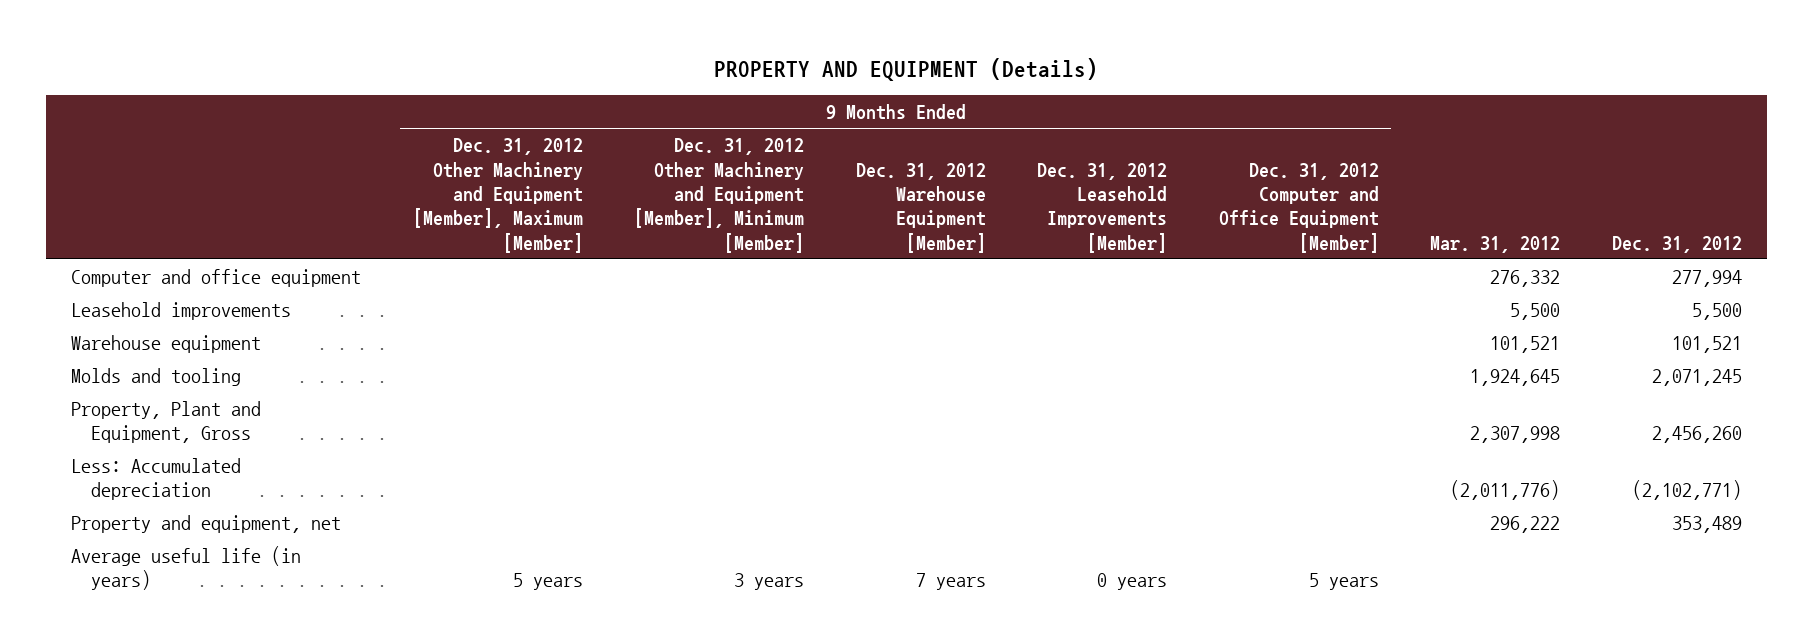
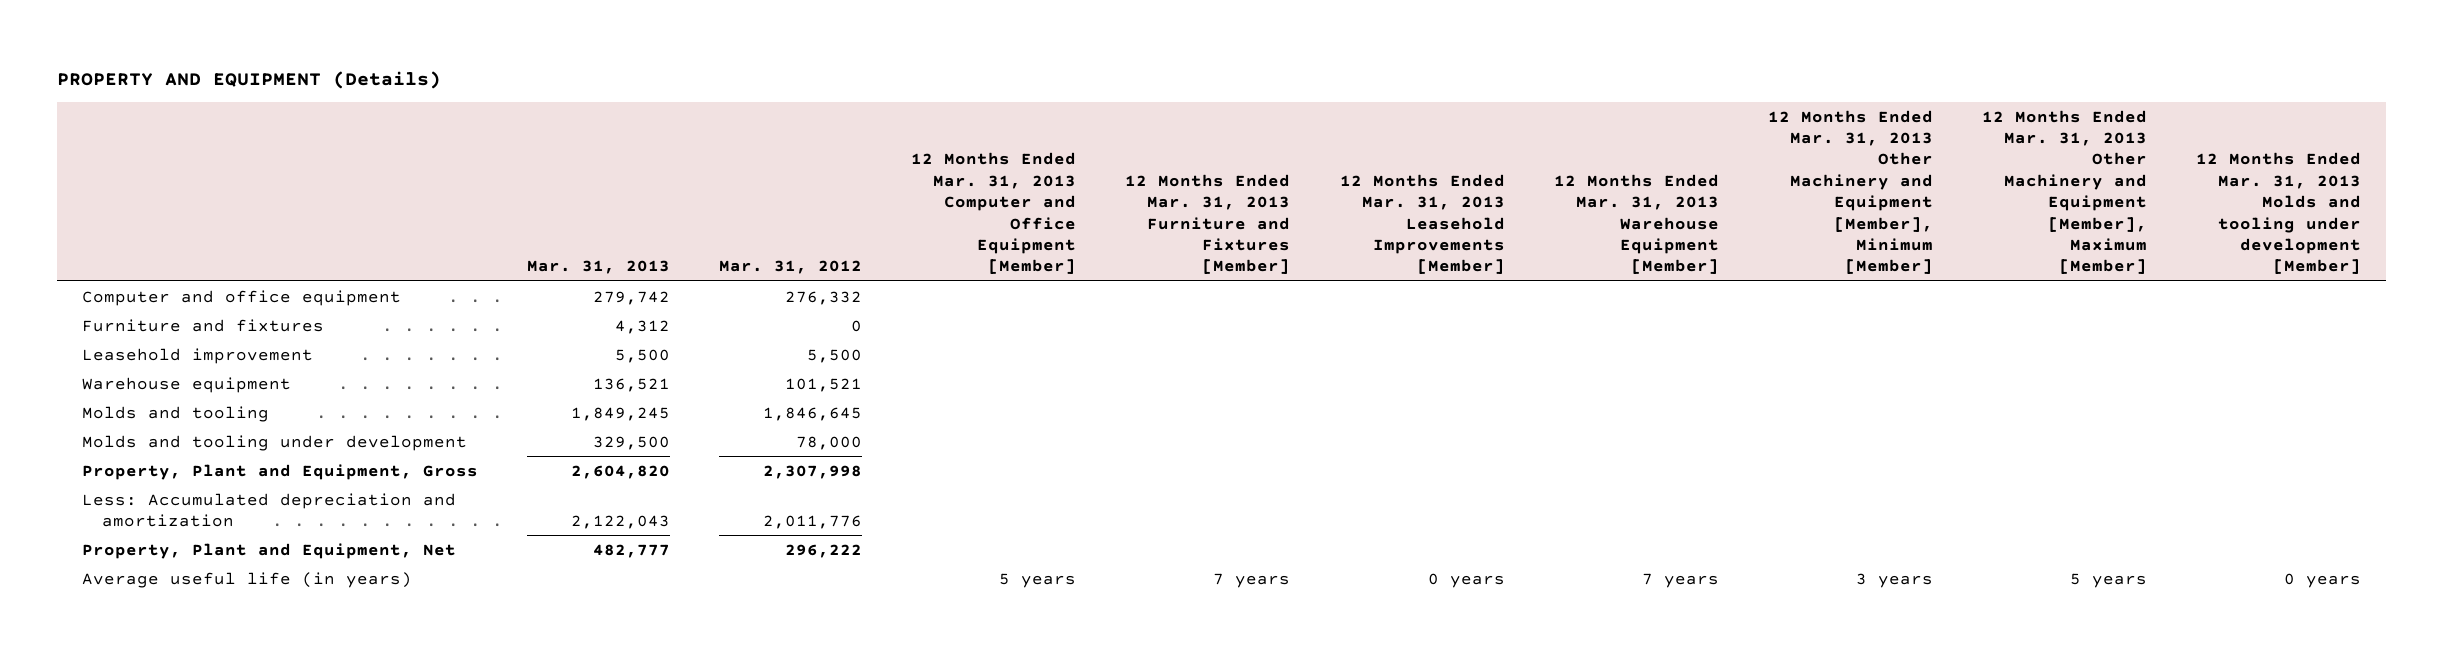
- | 9 Months Ended Dec. 31, 2012 Other Machinery and Equipment [Member], Maximum [Member] | 9 Months Ended Dec. 31, 2012 Other Machinery and Equipment [Member], Minimum [Member] | 9 Months Ended Dec. 31, 2012 Warehouse Equipment [Member] | 9 Months Ended Dec. 31, 2012 Leasehold Improvements [Member] | 9 Months Ended Dec. 31, 2012 Computer and Office Equipment [Member] | Mar. 31, 2012 | Dec. 31, 2012
+ | Mar. 31, 2013 | Mar. 31, 2012 | 12 Months Ended Mar. 31, 2013 Computer and Office Equipment [Member] | 12 Months Ended Mar. 31, 2013 Furniture and Fixtures [Member] | 12 Months Ended Mar. 31, 2013 Leasehold Improvements [Member] | 12 Months Ended Mar. 31, 2013 Warehouse Equipment [Member] | 12 Months Ended Mar. 31, 2013 Other Machinery and Equipment [Member], Minimum [Member] | 12 Months Ended Mar. 31, 2013 Other Machinery and Equipment [Member], Maximum [Member] | 12 Months Ended Mar. 31, 2013 Molds and tooling under development [Member]
- Leasehold improvements | | | | | | 5,500 | 5,500
+ Furniture and fixtures | 4,312 | 0 | | | | | | |
+ Leasehold improvement | 5,500 | 5,500 | | | | | | |
- Molds and tooling | | | | | | 1,924,645 | 2,071,245
+ Molds and tooling | 1,849,245 | 1,846,645 | | | | | | |
+ Molds and tooling under development | 329,500 | 78,000 | | | | | | |
- Less: Accumulated depreciation | | | | | | (2,011,776) | (2,102,771)
- Property and equipment, net | | | | | | 296,222 | 353,489
+ Less: Accumulated depreciation and amortization | 2,122,043 | 2,011,776 | | | | | | |
+ Property, Plant and Equipment, Net | 482,777 | 296,222 | | | | | | |

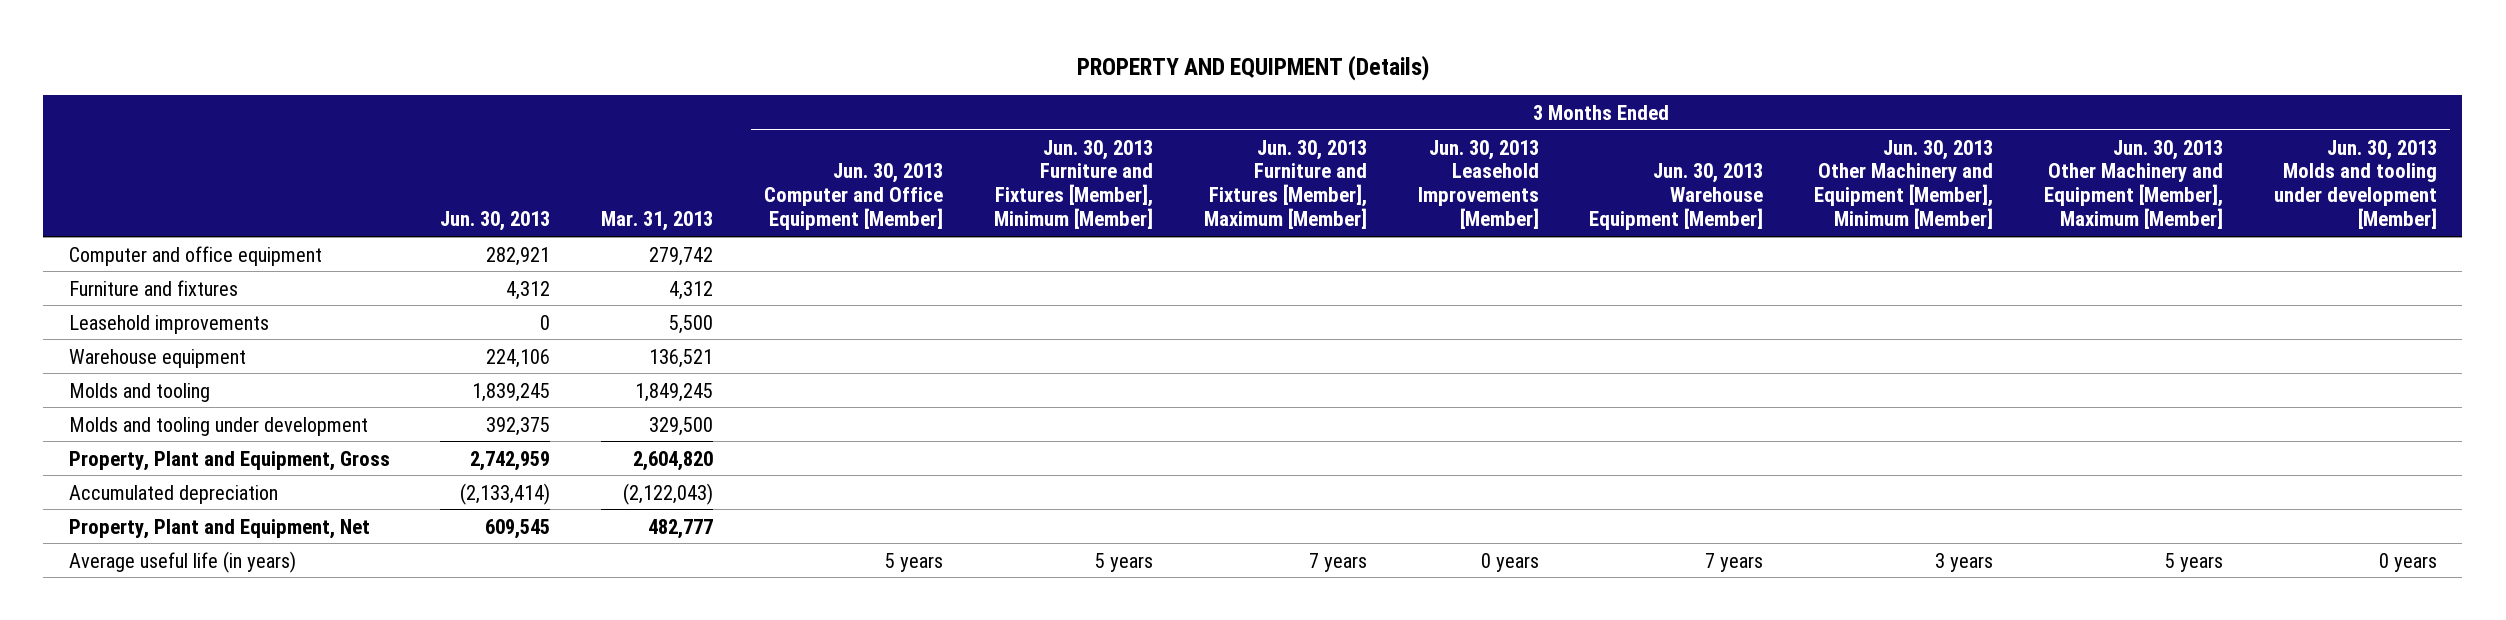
- | Mar. 31, 2013 | Mar. 31, 2012 | 12 Months Ended Mar. 31, 2013 Computer and Office Equipment [Member] | 12 Months Ended Mar. 31, 2013 Furniture and Fixtures [Member] | 12 Months Ended Mar. 31, 2013 Leasehold Improvements [Member] | 12 Months Ended Mar. 31, 2013 Warehouse Equipment [Member] | 12 Months Ended Mar. 31, 2013 Other Machinery and Equipment [Member], Minimum [Member] | 12 Months Ended Mar. 31, 2013 Other Machinery and Equipment [Member], Maximum [Member] | 12 Months Ended Mar. 31, 2013 Molds and tooling under development [Member]
+ | Jun. 30, 2013 | Mar. 31, 2013 | 3 Months Ended Jun. 30, 2013 Computer and Office Equipment [Member] | 3 Months Ended Jun. 30, 2013 Furniture and Fixtures [Member], Minimum [Member] | 3 Months Ended Jun. 30, 2013 Furniture and Fixtures [Member], Maximum [Member] | 3 Months Ended Jun. 30, 2013 Leasehold Improvements [Member] | 3 Months Ended Jun. 30, 2013 Warehouse Equipment [Member] | 3 Months Ended Jun. 30, 2013 Other Machinery and Equipment [Member], Minimum [Member] | 3 Months Ended Jun. 30, 2013 Other Machinery and Equipment [Member], Maximum [Member] | 3 Months Ended Jun. 30, 2013 Molds and tooling under development [Member]
- Leasehold improvement | 5,500 | 5,500 | | | | | | |
+ Leasehold improvements | 0 | 5,500 | | | | | | | |
- Less: Accumulated depreciation and amortization | 2,122,043 | 2,011,776 | | | | | | |
+ Accumulated depreciation | (2,133,414) | (2,122,043) | | | | | | | |

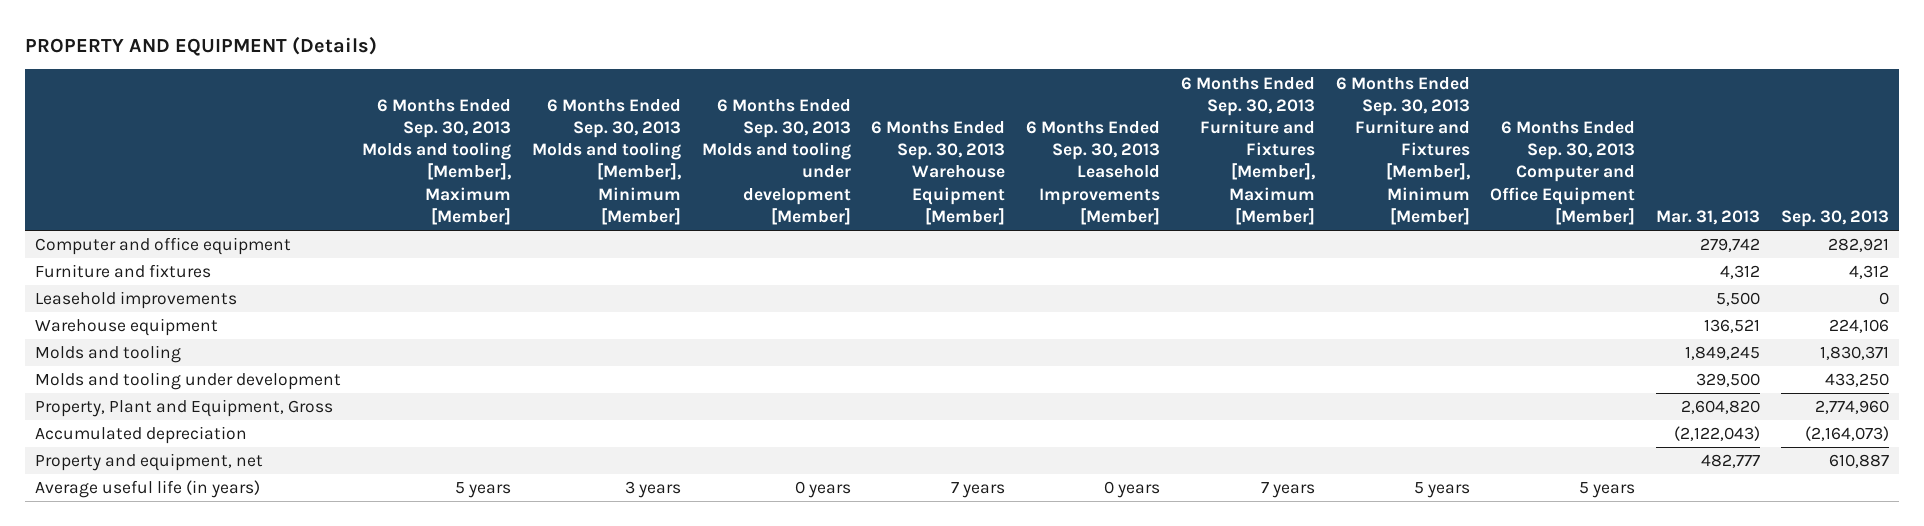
- | Jun. 30, 2013 | Mar. 31, 2013 | 3 Months Ended Jun. 30, 2013 Computer and Office Equipment [Member] | 3 Months Ended Jun. 30, 2013 Furniture and Fixtures [Member], Minimum [Member] | 3 Months Ended Jun. 30, 2013 Furniture and Fixtures [Member], Maximum [Member] | 3 Months Ended Jun. 30, 2013 Leasehold Improvements [Member] | 3 Months Ended Jun. 30, 2013 Warehouse Equipment [Member] | 3 Months Ended Jun. 30, 2013 Other Machinery and Equipment [Member], Minimum [Member] | 3 Months Ended Jun. 30, 2013 Other Machinery and Equipment [Member], Maximum [Member] | 3 Months Ended Jun. 30, 2013 Molds and tooling under development [Member]
+ | 6 Months Ended Sep. 30, 2013 Molds and tooling [Member], Maximum [Member] | 6 Months Ended Sep. 30, 2013 Molds and tooling [Member], Minimum [Member] | 6 Months Ended Sep. 30, 2013 Molds and tooling under development [Member] | 6 Months Ended Sep. 30, 2013 Warehouse Equipment [Member] | 6 Months Ended Sep. 30, 2013 Leasehold Improvements [Member] | 6 Months Ended Sep. 30, 2013 Furniture and Fixtures [Member], Maximum [Member] | 6 Months Ended Sep. 30, 2013 Furniture and Fixtures [Member], Minimum [Member] | 6 Months Ended Sep. 30, 2013 Computer and Office Equipment [Member] | Mar. 31, 2013 | Sep. 30, 2013
- Property, Plant and Equipment, Net | 609,545 | 482,777 | | | | | | | |
+ Property and equipment, net | | | | | | | | | 482,777 | 610,887

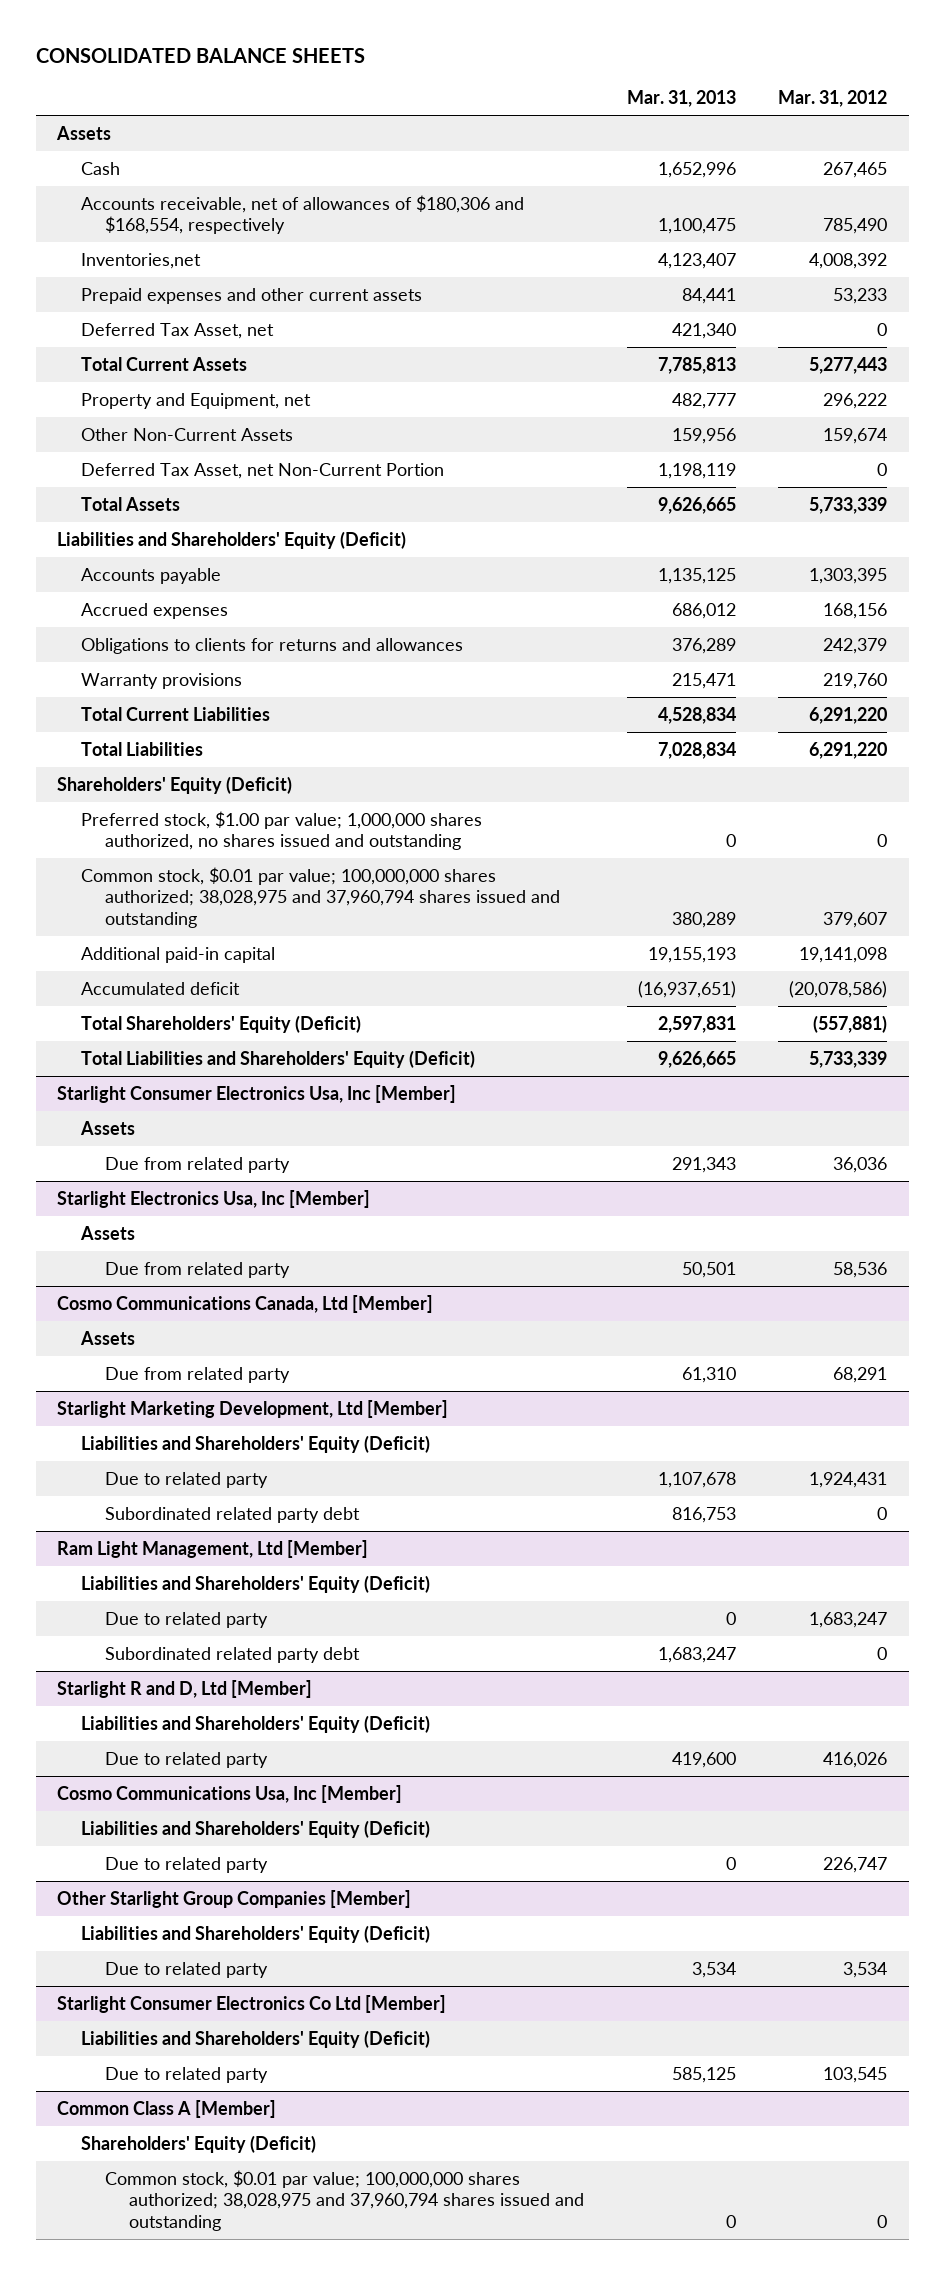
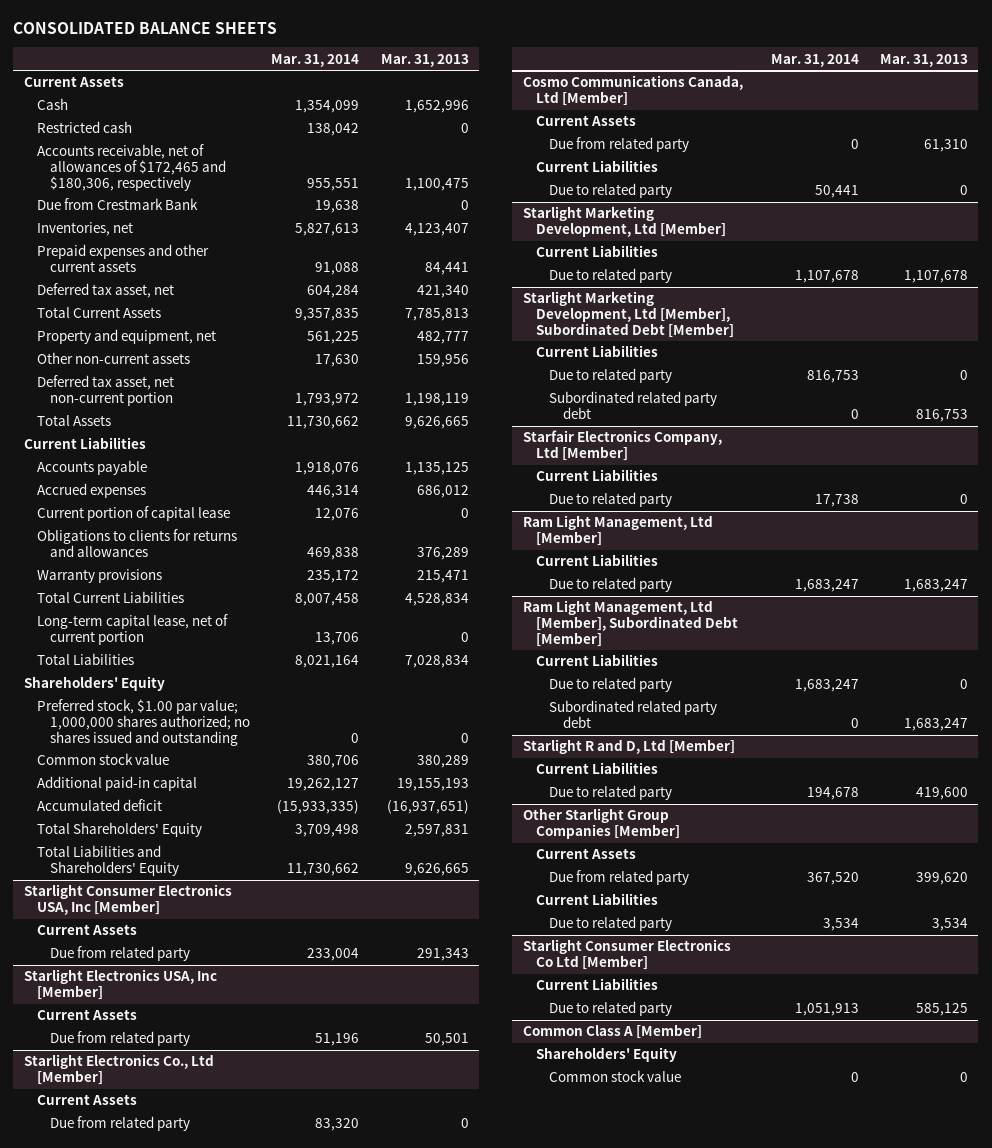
- | Mar. 31, 2013 | Mar. 31, 2012
+ | Mar. 31, 2014 | Mar. 31, 2013
- Assets
+ Current Assets
- Accounts receivable, net of allowances of $180,306 and $168,554, respectively | 1,100,475 | 785,490
- Inventories,net | 4,123,407 | 4,008,392
+ Restricted cash | 138,042 | 0
+ Accounts receivable, net of allowances of $172,465 and $180,306, respectively | 955,551 | 1,100,475
+ Due from Crestmark Bank | 19,638 | 0
+ Inventories, net | 5,827,613 | 4,123,407
- Deferred Tax Asset, net | 421,340 | 0
+ Deferred tax asset, net | 604,284 | 421,340
- Property and Equipment, net | 482,777 | 296,222
- Other Non-Current Assets | 159,956 | 159,674
- Deferred Tax Asset, net Non-Current Portion | 1,198,119 | 0
+ Property and equipment, net | 561,225 | 482,777
+ Other non-current assets | 17,630 | 159,956
+ Deferred tax asset, net non-current portion | 1,793,972 | 1,198,119
- Liabilities and Shareholders' Equity (Deficit)
+ Current Liabilities
+ Current portion of capital lease | 12,076 | 0
+ Long-term capital lease, net of current portion | 13,706 | 0
- Shareholders' Equity (Deficit)
- Preferred stock, $1.00 par value; 1,000,000 shares authorized, no shares issued and outstanding | 0 | 0
- Common stock, $0.01 par value; 100,000,000 shares authorized; 38,028,975 and 37,960,794 shares issued and outstanding | 380,289 | 379,607
+ Shareholders' Equity
+ Preferred stock, $1.00 par value; 1,000,000 shares authorized; no shares issued and outstanding | 0 | 0
+ Common stock value | 380,706 | 380,289
- Total Shareholders' Equity (Deficit) | 2,597,831 | (557,881)
- Total Liabilities and Shareholders' Equity (Deficit) | 9,626,665 | 5,733,339
- Starlight Consumer Electronics Usa, Inc [Member]
- Assets
+ Total Shareholders' Equity | 3,709,498 | 2,597,831
+ Total Liabilities and Shareholders' Equity | 11,730,662 | 9,626,665
+ Starlight Consumer Electronics USA, Inc [Member]
+ Current Assets
- Starlight Electronics Usa, Inc [Member]
- Assets
+ Starlight Electronics USA, Inc [Member]
+ Current Assets
+ Starlight Electronics Co., Ltd [Member]
+ Current Assets
+ Due from related party | 83,320 | 0
@ Cosmo Communications Canada, Ltd [Member]
- Assets
+ Current Assets
+ Current Liabilities
+ Due to related party | 50,441 | 0
@ Starlight Marketing Development, Ltd [Member]
- Liabilities and Shareholders' Equity (Deficit)
+ Current Liabilities
+ Starlight Marketing Development, Ltd [Member], Subordinated Debt [Member]
+ Current Liabilities
+ Due to related party | 816,753 | 0
+ Starfair Electronics Company, Ltd [Member]
+ Current Liabilities
+ Due to related party | 17,738 | 0
@ Ram Light Management, Ltd [Member]
- Liabilities and Shareholders' Equity (Deficit)
+ Current Liabilities
+ Due to related party | 1,683,247 | 1,683,247
+ Ram Light Management, Ltd [Member], Subordinated Debt [Member]
+ Current Liabilities
@ Starlight R and D, Ltd [Member]
- Liabilities and Shareholders' Equity (Deficit)
+ Current Liabilities
- Cosmo Communications Usa, Inc [Member]
- Liabilities and Shareholders' Equity (Deficit)
- Due to related party | 0 | 226,747
@ Other Starlight Group Companies [Member]
- Liabilities and Shareholders' Equity (Deficit)
+ Current Assets
+ Due from related party | 367,520 | 399,620
+ Current Liabilities
@ Starlight Consumer Electronics Co Ltd [Member]
- Liabilities and Shareholders' Equity (Deficit)
+ Current Liabilities
@ Common Class A [Member]
- Shareholders' Equity (Deficit)
- Common stock, $0.01 par value; 100,000,000 shares authorized; 38,028,975 and 37,960,794 shares issued and outstanding | 0 | 0
+ Shareholders' Equity
+ Common stock value | 0 | 0

